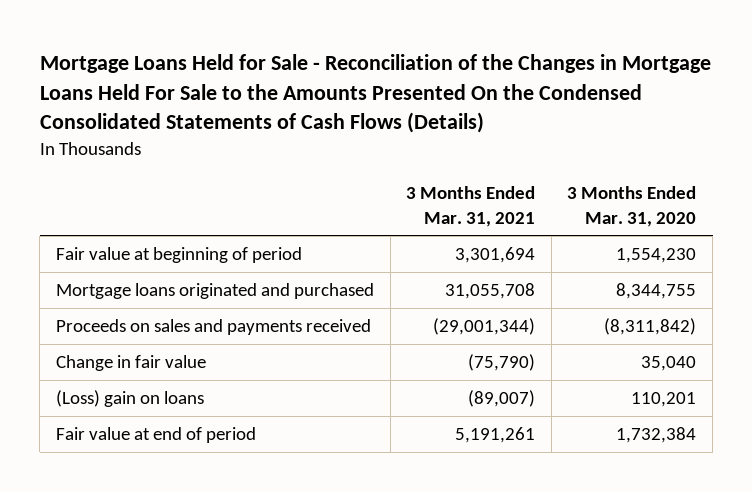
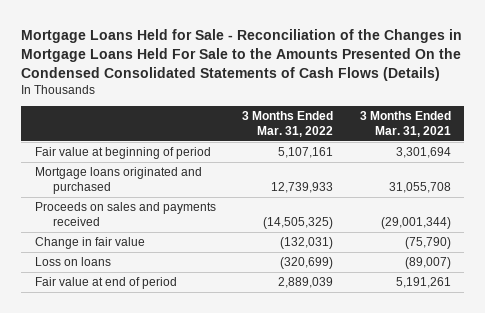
- | 3 Months Ended Mar. 31, 2021 | 3 Months Ended Mar. 31, 2020
+ | 3 Months Ended Mar. 31, 2022 | 3 Months Ended Mar. 31, 2021
- (Loss) gain on loans | (89,007) | 110,201
+ Loss on loans | (320,699) | (89,007)

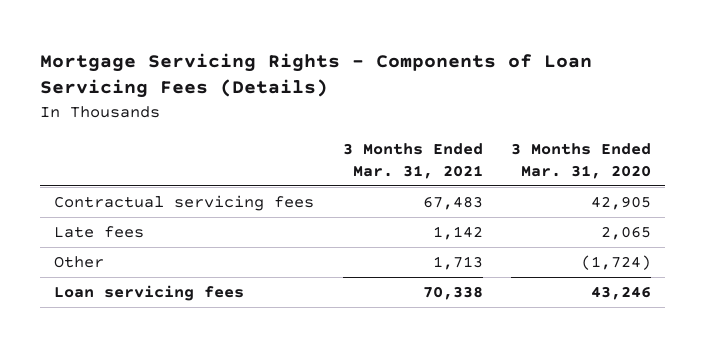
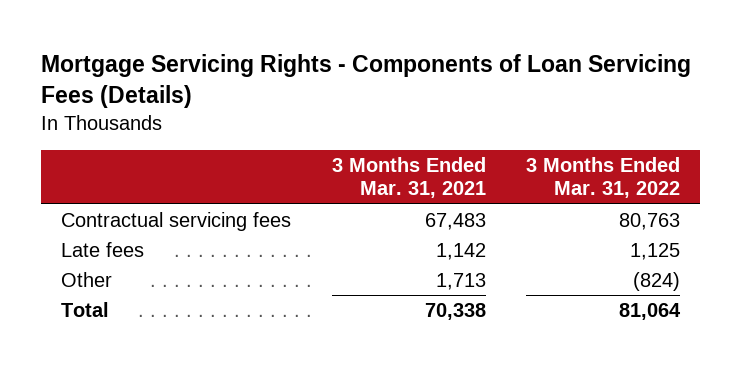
- | 3 Months Ended Mar. 31, 2021 | 3 Months Ended Mar. 31, 2020
+ | 3 Months Ended Mar. 31, 2021 | 3 Months Ended Mar. 31, 2022
- Loan servicing fees | 70,338 | 43,246
+ Total | 70,338 | 81,064

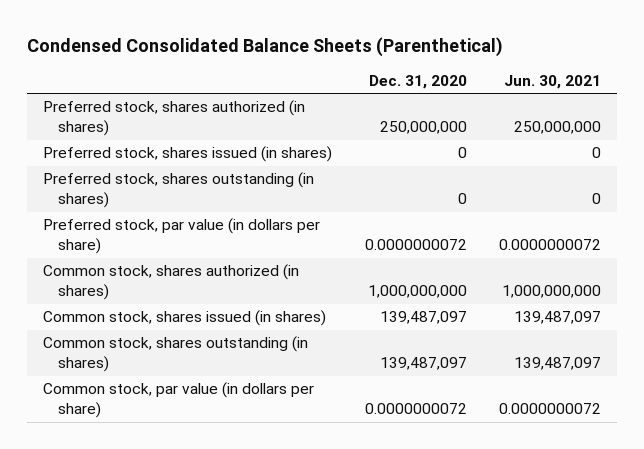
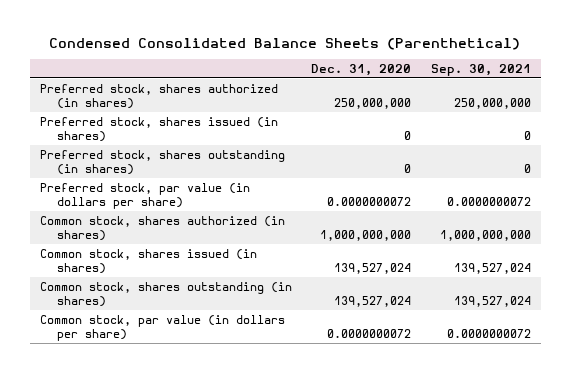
- | Dec. 31, 2020 | Jun. 30, 2021
+ | Dec. 31, 2020 | Sep. 30, 2021
- Common stock, shares issued (in shares) | 139,487,097 | 139,487,097
- Common stock, shares outstanding (in shares) | 139,487,097 | 139,487,097
+ Common stock, shares issued (in shares) | 139,527,024 | 139,527,024
+ Common stock, shares outstanding (in shares) | 139,527,024 | 139,527,024

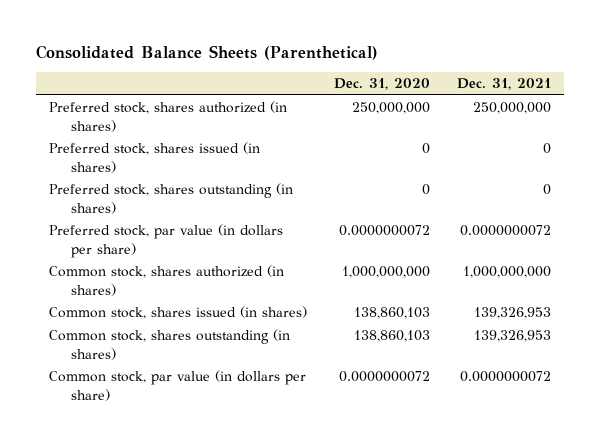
- Condensed Consolidated Balance Sheets (Parenthetical)
+ Consolidated Balance Sheets (Parenthetical)
- | Dec. 31, 2020 | Sep. 30, 2021
+ | Dec. 31, 2020 | Dec. 31, 2021
- Common stock, shares issued (in shares) | 139,527,024 | 139,527,024
- Common stock, shares outstanding (in shares) | 139,527,024 | 139,527,024
+ Common stock, shares issued (in shares) | 138,860,103 | 139,326,953
+ Common stock, shares outstanding (in shares) | 138,860,103 | 139,326,953

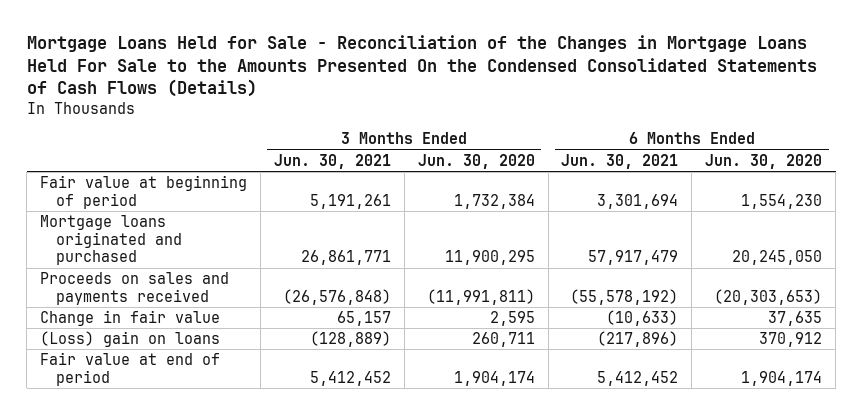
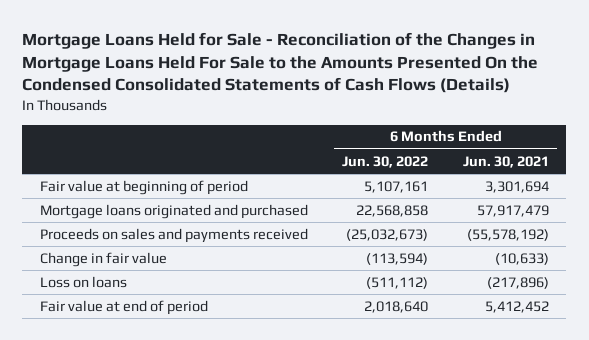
- | 3 Months Ended Jun. 30, 2021 | 3 Months Ended Jun. 30, 2020 | 6 Months Ended Jun. 30, 2021 | 6 Months Ended Jun. 30, 2020
+ | 6 Months Ended Jun. 30, 2022 | 6 Months Ended Jun. 30, 2021
- (Loss) gain on loans | (128,889) | 260,711 | (217,896) | 370,912
+ Loss on loans | (511,112) | (217,896)

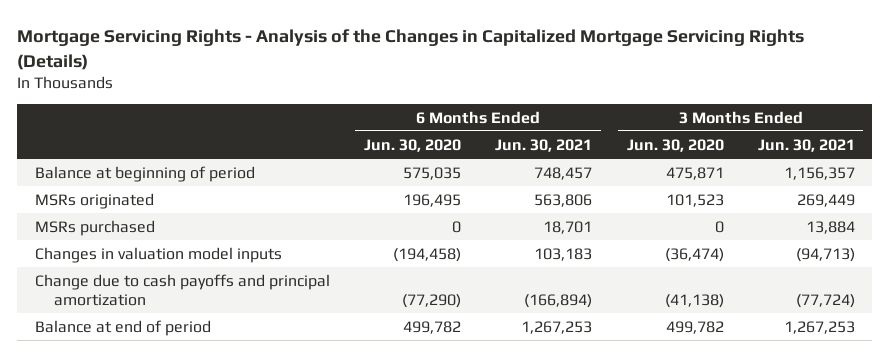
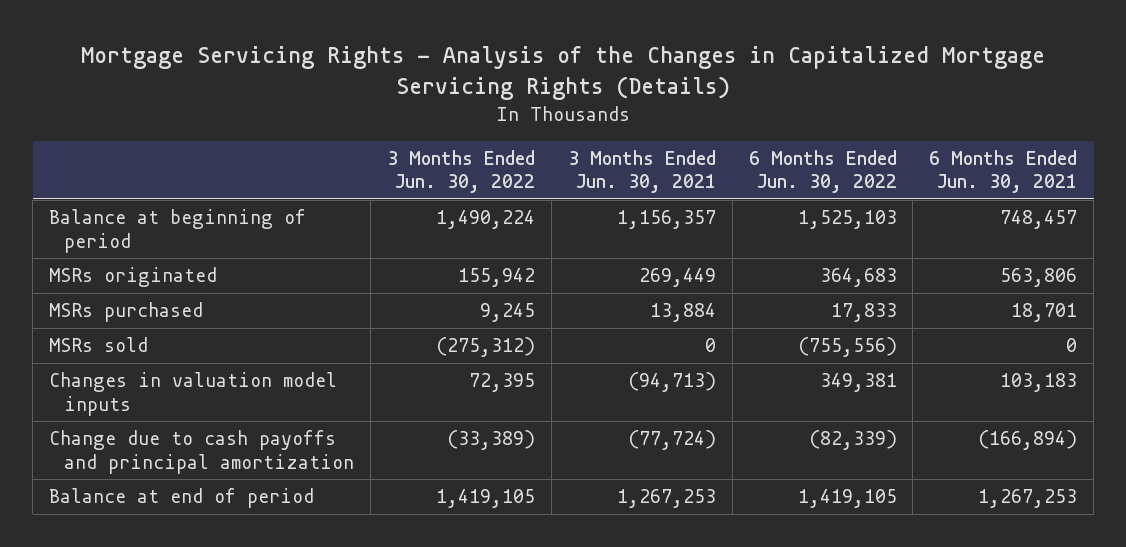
- | 6 Months Ended Jun. 30, 2020 | 6 Months Ended Jun. 30, 2021 | 3 Months Ended Jun. 30, 2020 | 3 Months Ended Jun. 30, 2021
+ | 3 Months Ended Jun. 30, 2022 | 3 Months Ended Jun. 30, 2021 | 6 Months Ended Jun. 30, 2022 | 6 Months Ended Jun. 30, 2021
+ MSRs sold | (275,312) | 0 | (755,556) | 0

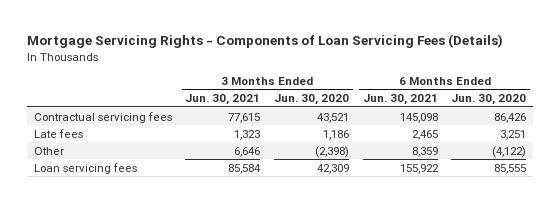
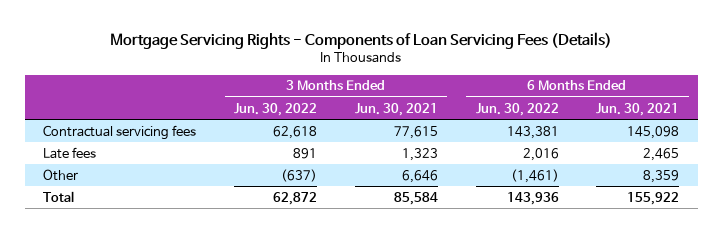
- | 3 Months Ended Jun. 30, 2021 | 3 Months Ended Jun. 30, 2020 | 6 Months Ended Jun. 30, 2021 | 6 Months Ended Jun. 30, 2020
+ | 3 Months Ended Jun. 30, 2022 | 3 Months Ended Jun. 30, 2021 | 6 Months Ended Jun. 30, 2022 | 6 Months Ended Jun. 30, 2021
- Loan servicing fees | 85,584 | 42,309 | 155,922 | 85,555
+ Total | 62,872 | 85,584 | 143,936 | 155,922

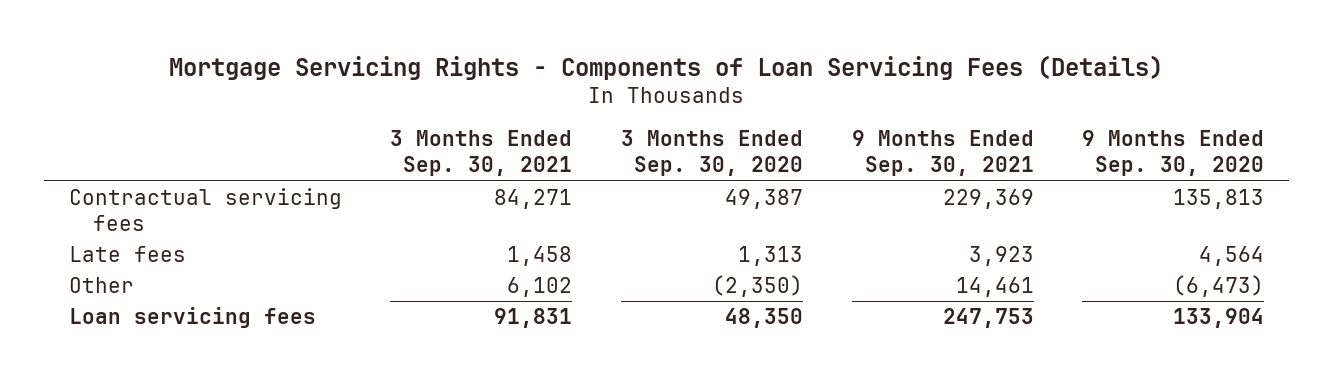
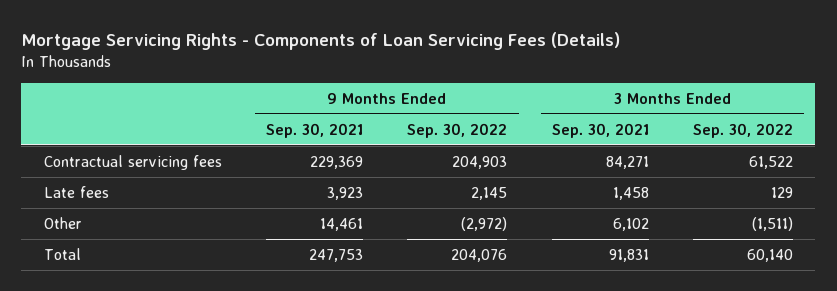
- | 3 Months Ended Sep. 30, 2021 | 3 Months Ended Sep. 30, 2020 | 9 Months Ended Sep. 30, 2021 | 9 Months Ended Sep. 30, 2020
+ | 9 Months Ended Sep. 30, 2021 | 9 Months Ended Sep. 30, 2022 | 3 Months Ended Sep. 30, 2021 | 3 Months Ended Sep. 30, 2022
- Loan servicing fees | 91,831 | 48,350 | 247,753 | 133,904
+ Total | 247,753 | 204,076 | 91,831 | 60,140

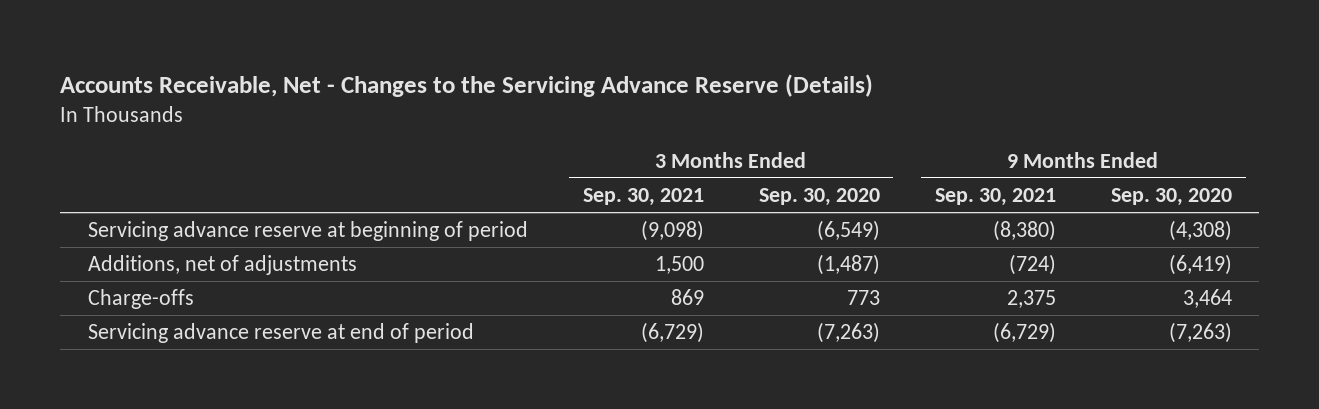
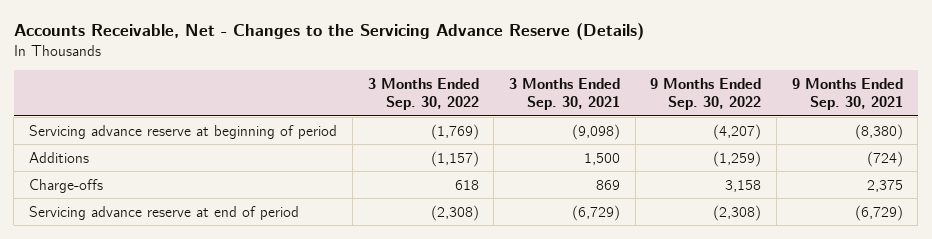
- | 3 Months Ended Sep. 30, 2021 | 3 Months Ended Sep. 30, 2020 | 9 Months Ended Sep. 30, 2021 | 9 Months Ended Sep. 30, 2020
+ | 3 Months Ended Sep. 30, 2022 | 3 Months Ended Sep. 30, 2021 | 9 Months Ended Sep. 30, 2022 | 9 Months Ended Sep. 30, 2021
- Additions, net of adjustments | 1,500 | (1,487) | (724) | (6,419)
+ Additions | (1,157) | 1,500 | (1,259) | (724)

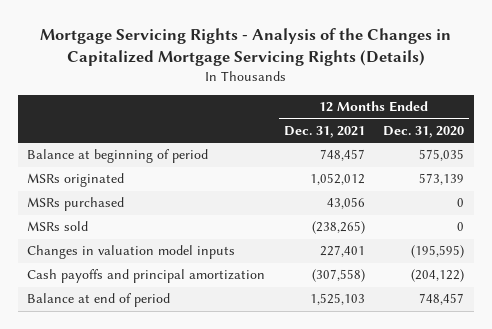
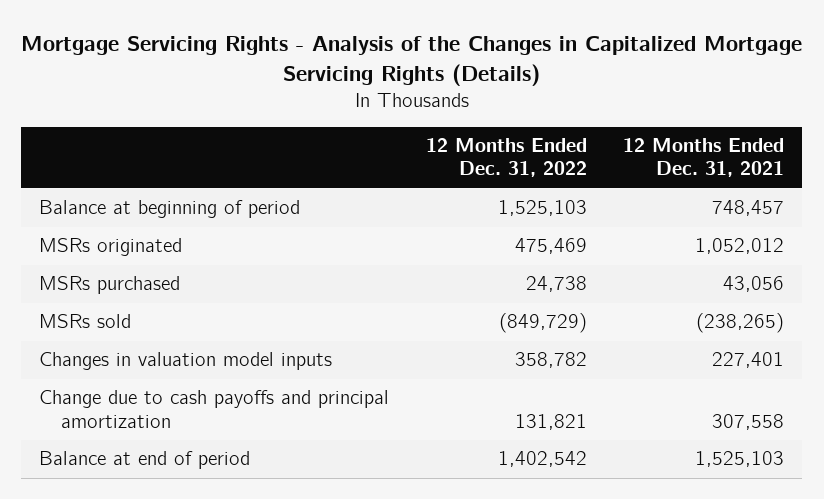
- | 12 Months Ended Dec. 31, 2021 | 12 Months Ended Dec. 31, 2020
+ | 12 Months Ended Dec. 31, 2022 | 12 Months Ended Dec. 31, 2021
- Cash payoffs and principal amortization | (307,558) | (204,122)
+ Change due to cash payoffs and principal amortization | 131,821 | 307,558

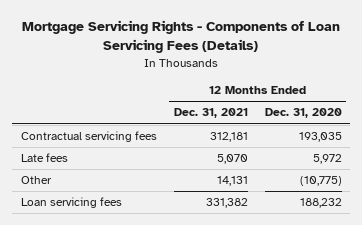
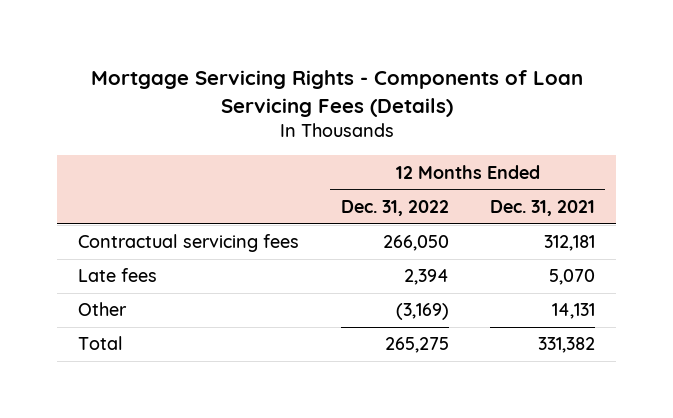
- | 12 Months Ended Dec. 31, 2021 | 12 Months Ended Dec. 31, 2020
+ | 12 Months Ended Dec. 31, 2022 | 12 Months Ended Dec. 31, 2021
- Loan servicing fees | 331,382 | 188,232
+ Total | 265,275 | 331,382

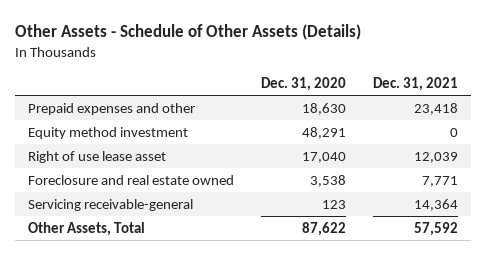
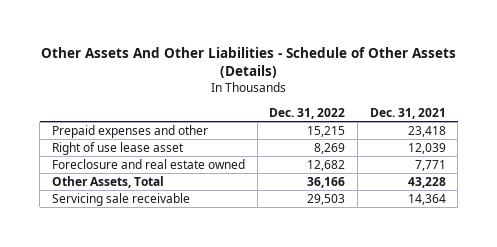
- Other Assets - Schedule of Other Assets (Details)
+ Other Assets And Other Liabilities - Schedule of Other Assets (Details)
- | Dec. 31, 2020 | Dec. 31, 2021
+ | Dec. 31, 2022 | Dec. 31, 2021
- Equity method investment | 48,291 | 0
- Servicing receivable-general | 123 | 14,364
- Other Assets, Total | 87,622 | 57,592
+ Other Assets, Total | 36,166 | 43,228
+ Servicing sale receivable | 29,503 | 14,364

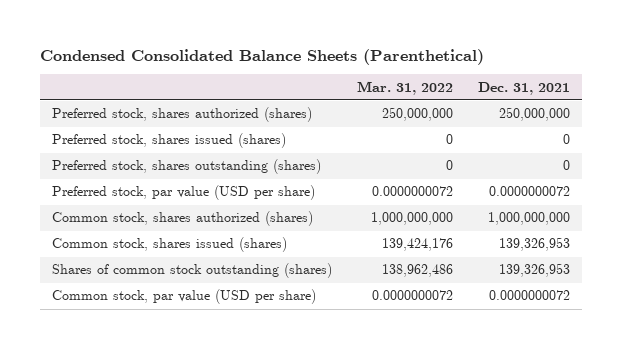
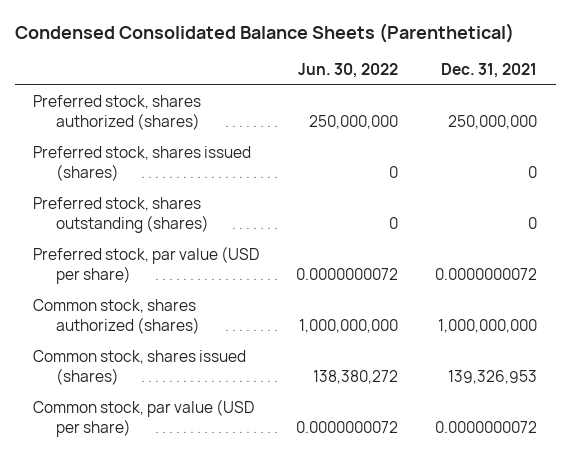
- | Mar. 31, 2022 | Dec. 31, 2021
+ | Jun. 30, 2022 | Dec. 31, 2021
- Shares of common stock outstanding (shares) | 138,962,486 | 139,326,953

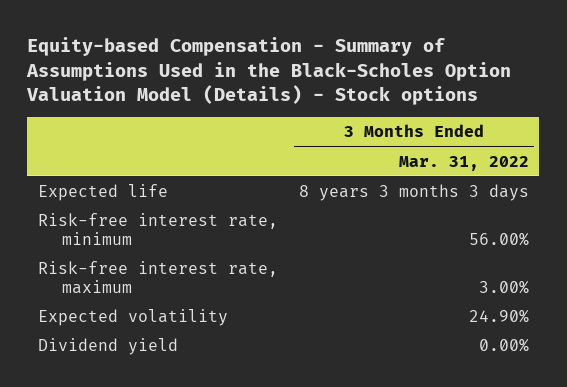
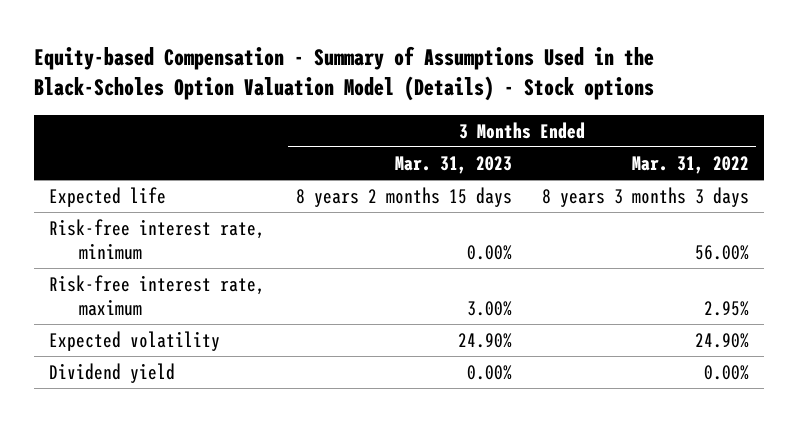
- | 3 Months Ended Mar. 31, 2022
+ | 3 Months Ended Mar. 31, 2023 | 3 Months Ended Mar. 31, 2022
- Risk-free interest rate, maximum | 3.00%
+ Risk-free interest rate, maximum | 3.00% | 2.95%

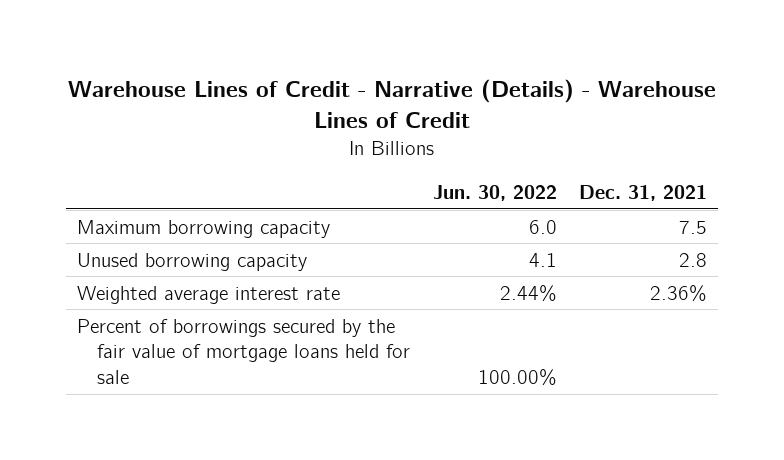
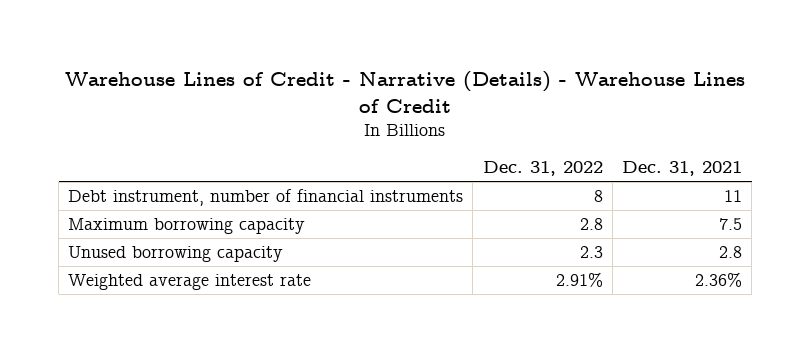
- | Jun. 30, 2022 | Dec. 31, 2021
+ | Dec. 31, 2022 | Dec. 31, 2021
+ Debt instrument, number of financial instruments | 8 | 11
- Percent of borrowings secured by the fair value of mortgage loans held for sale | 100.00% |

